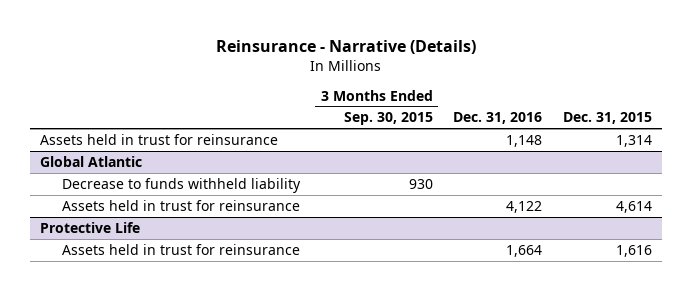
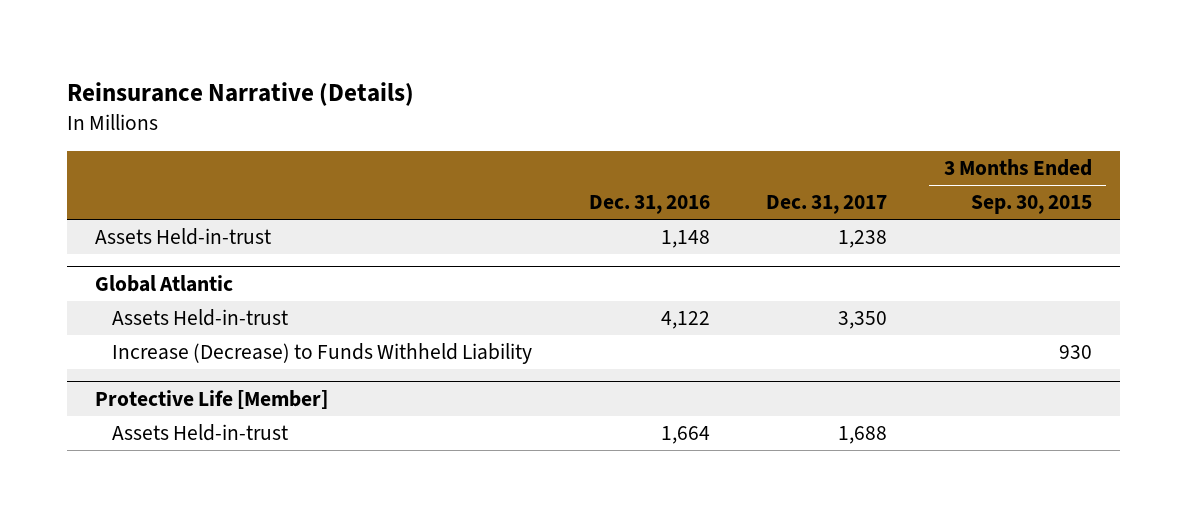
- Reinsurance - Narrative (Details)
+ Reinsurance Narrative (Details)
- | 3 Months Ended Sep. 30, 2015 | Dec. 31, 2016 | Dec. 31, 2015
+ | Dec. 31, 2016 | Dec. 31, 2017 | 3 Months Ended Sep. 30, 2015
- Assets held in trust for reinsurance | | 1,148 | 1,314
+ Assets Held-in-trust | 1,148 | 1,238 |
@ Global Atlantic
- Decrease to funds withheld liability | 930 | |
- Assets held in trust for reinsurance | | 4,122 | 4,614
- Protective Life
- Assets held in trust for reinsurance | | 1,664 | 1,616
@ Global Atlantic
+ Assets Held-in-trust | 4,122 | 3,350 |
+ Increase (Decrease) to Funds Withheld Liability | | | 930
+ Protective Life [Member]
+ Assets Held-in-trust | 1,664 | 1,688 |

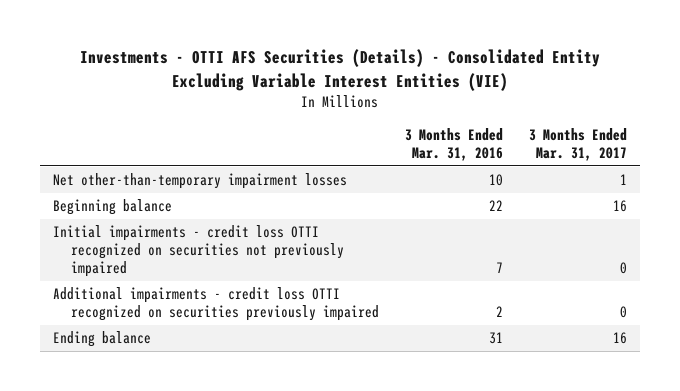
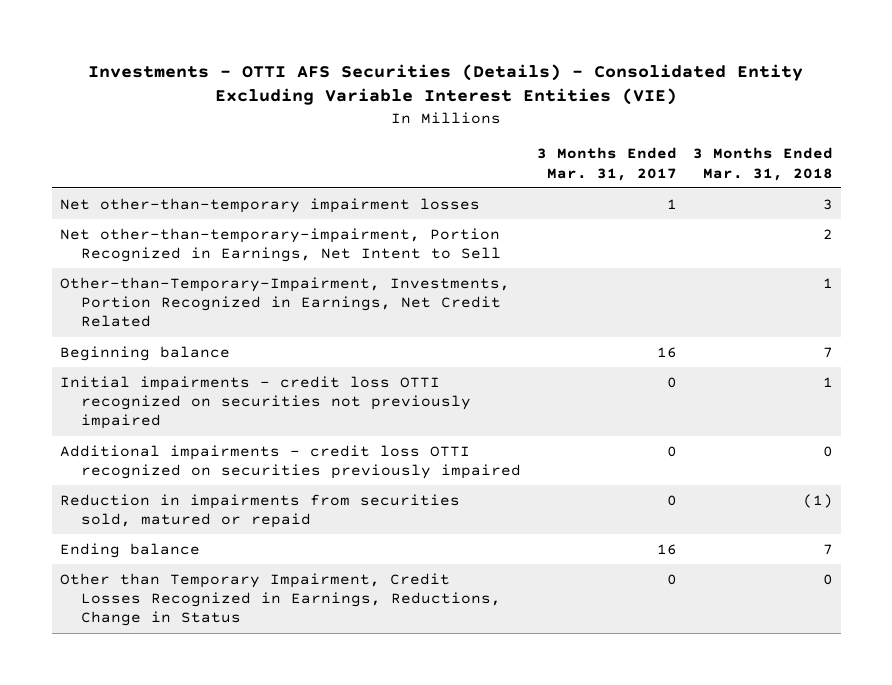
- | 3 Months Ended Mar. 31, 2016 | 3 Months Ended Mar. 31, 2017
+ | 3 Months Ended Mar. 31, 2017 | 3 Months Ended Mar. 31, 2018
+ Net other-than-temporary-impairment, Portion Recognized in Earnings, Net Intent to Sell | | 2
+ Other-than-Temporary-Impairment, Investments, Portion Recognized in Earnings, Net Credit Related | | 1
+ Reduction in impairments from securities sold, matured or repaid | 0 | (1)
+ Other than Temporary Impairment, Credit Losses Recognized in Earnings, Reductions, Change in Status | 0 | 0

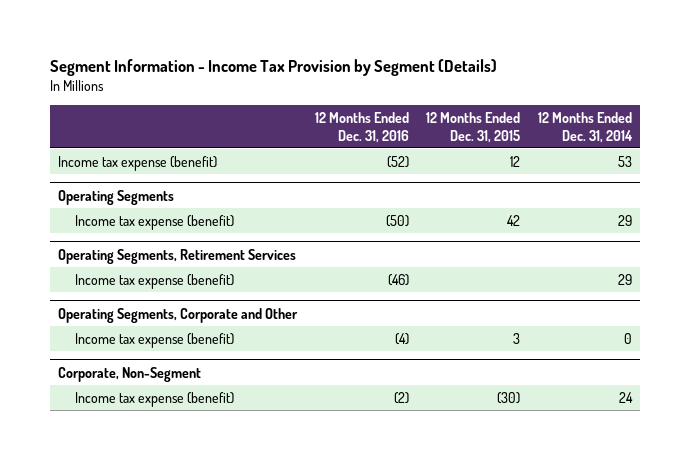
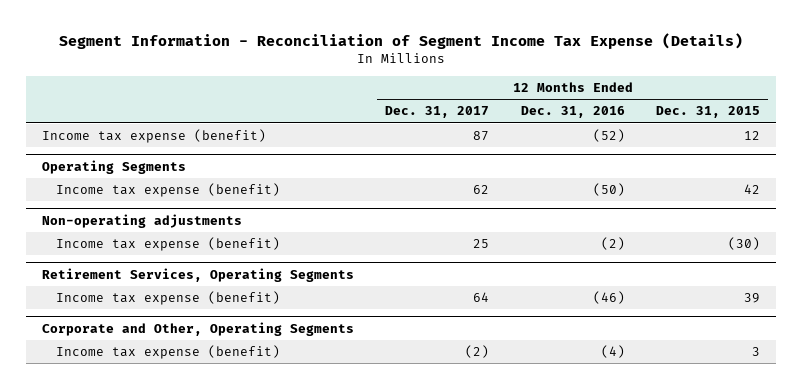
- Segment Information - Income Tax Provision by Segment (Details)
+ Segment Information - Reconciliation of Segment Income Tax Expense (Details)
- | 12 Months Ended Dec. 31, 2016 | 12 Months Ended Dec. 31, 2015 | 12 Months Ended Dec. 31, 2014
+ | 12 Months Ended Dec. 31, 2017 | 12 Months Ended Dec. 31, 2016 | 12 Months Ended Dec. 31, 2015
- Operating Segments, Retirement Services
- Income tax expense (benefit) | (46) | | 29
- Operating Segments, Corporate and Other
- Income tax expense (benefit) | (4) | 3 | 0
- Corporate, Non-Segment
+ Non-operating adjustments
+ Retirement Services, Operating Segments
+ Income tax expense (benefit) | 64 | (46) | 39
+ Corporate and Other, Operating Segments
+ Income tax expense (benefit) | (2) | (4) | 3

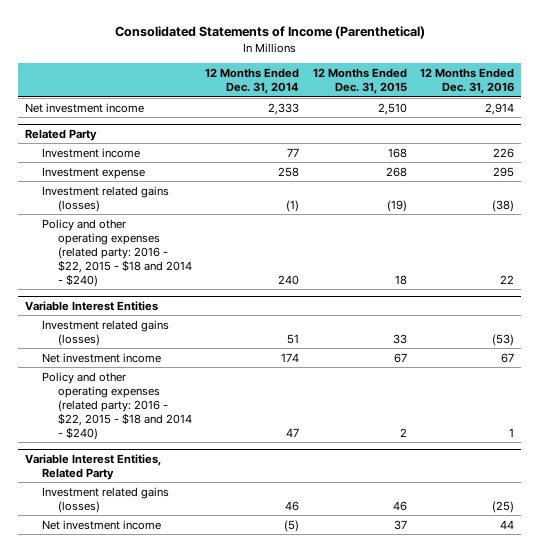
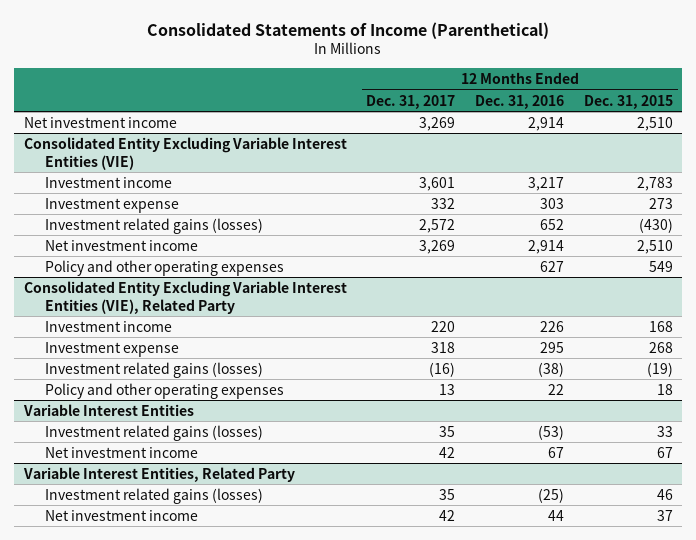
- | 12 Months Ended Dec. 31, 2014 | 12 Months Ended Dec. 31, 2015 | 12 Months Ended Dec. 31, 2016
+ | 12 Months Ended Dec. 31, 2017 | 12 Months Ended Dec. 31, 2016 | 12 Months Ended Dec. 31, 2015
- Related Party
+ Consolidated Entity Excluding Variable Interest Entities (VIE)
+ Investment income | 3,601 | 3,217 | 2,783
+ Investment expense | 332 | 303 | 273
+ Investment related gains (losses) | 2,572 | 652 | (430)
+ Net investment income | 3,269 | 2,914 | 2,510
+ Policy and other operating expenses | | 627 | 549
+ Consolidated Entity Excluding Variable Interest Entities (VIE), Related Party
- Policy and other operating expenses (related party: 2016 - $22, 2015 - $18 and 2014 - $240) | 240 | 18 | 22
+ Policy and other operating expenses | 13 | 22 | 18
@ Variable Interest Entities
- Policy and other operating expenses (related party: 2016 - $22, 2015 - $18 and 2014 - $240) | 47 | 2 | 1

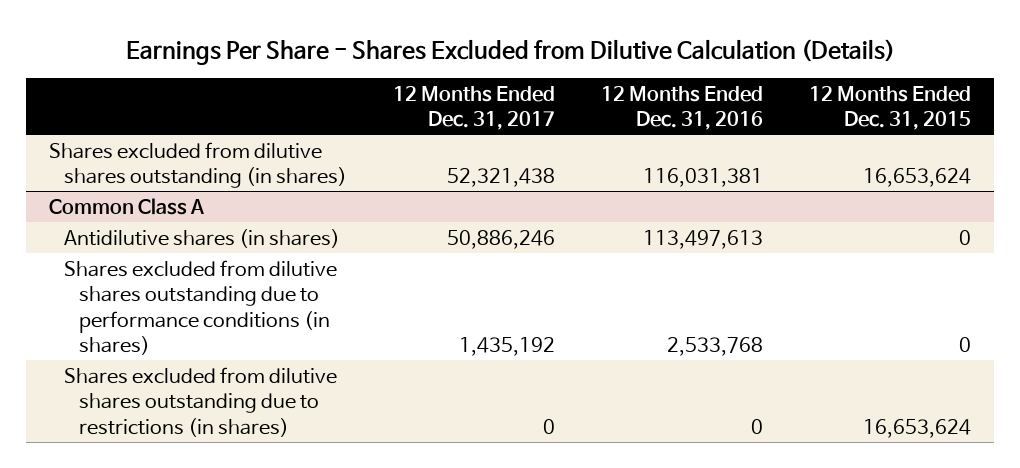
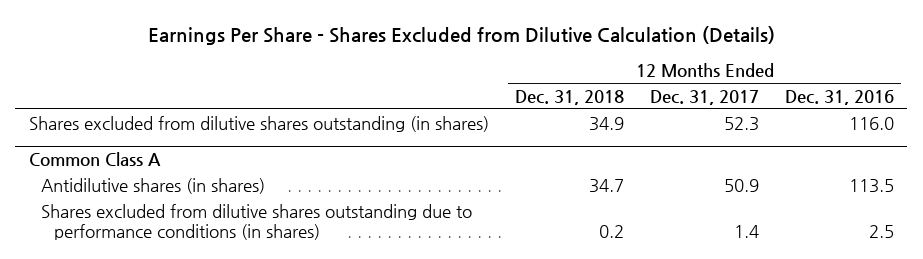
- | 12 Months Ended Dec. 31, 2017 | 12 Months Ended Dec. 31, 2016 | 12 Months Ended Dec. 31, 2015
+ | 12 Months Ended Dec. 31, 2018 | 12 Months Ended Dec. 31, 2017 | 12 Months Ended Dec. 31, 2016
- Shares excluded from dilutive shares outstanding (in shares) | 52,321,438 | 116,031,381 | 16,653,624
+ Shares excluded from dilutive shares outstanding (in shares) | 34.9 | 52.3 | 116.0
@ Common Class A
- Antidilutive shares (in shares) | 50,886,246 | 113,497,613 | 0
- Shares excluded from dilutive shares outstanding due to performance conditions (in shares) | 1,435,192 | 2,533,768 | 0
- Shares excluded from dilutive shares outstanding due to restrictions (in shares) | 0 | 0 | 16,653,624
+ Antidilutive shares (in shares) | 34.7 | 50.9 | 113.5
+ Shares excluded from dilutive shares outstanding due to performance conditions (in shares) | 0.2 | 1.4 | 2.5

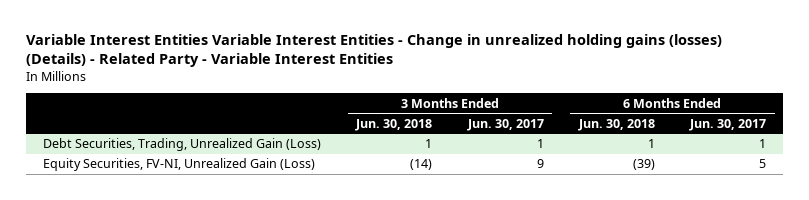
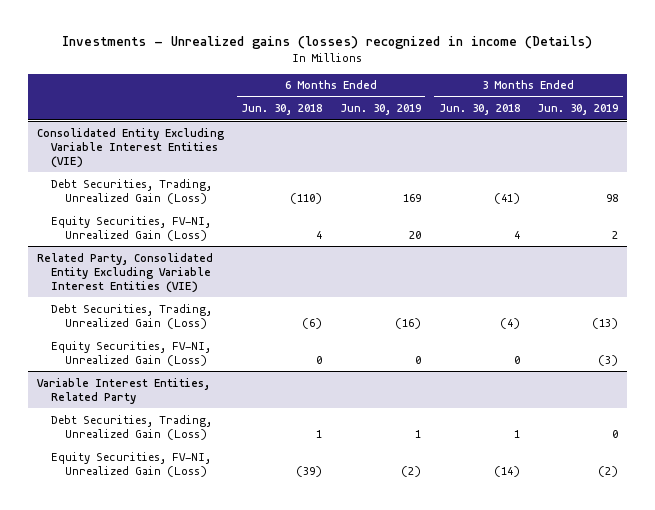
- Variable Interest Entities Variable Interest Entities - Change in unrealized holding gains (losses) (Details) - Related Party - Variable Interest Entities
+ Investments - Unrealized gains (losses) recognized in income (Details)
- | 3 Months Ended Jun. 30, 2018 | 3 Months Ended Jun. 30, 2017 | 6 Months Ended Jun. 30, 2018 | 6 Months Ended Jun. 30, 2017
+ | 6 Months Ended Jun. 30, 2018 | 6 Months Ended Jun. 30, 2019 | 3 Months Ended Jun. 30, 2018 | 3 Months Ended Jun. 30, 2019
+ Consolidated Entity Excluding Variable Interest Entities (VIE)
+ Debt Securities, Trading, Unrealized Gain (Loss) | (110) | 169 | (41) | 98
+ Equity Securities, FV-NI, Unrealized Gain (Loss) | 4 | 20 | 4 | 2
+ Related Party, Consolidated Entity Excluding Variable Interest Entities (VIE)
+ Debt Securities, Trading, Unrealized Gain (Loss) | (6) | (16) | (4) | (13)
+ Equity Securities, FV-NI, Unrealized Gain (Loss) | 0 | 0 | 0 | (3)
+ Variable Interest Entities, Related Party

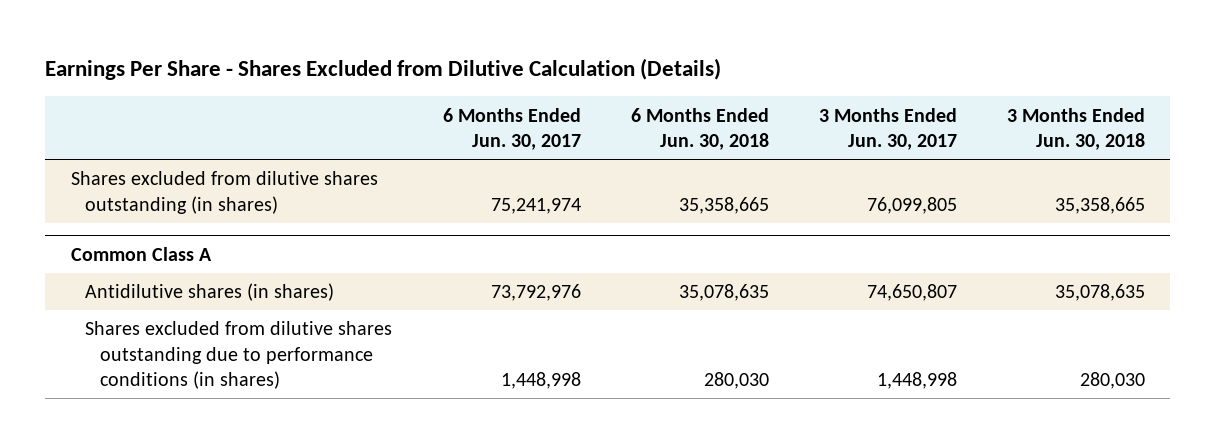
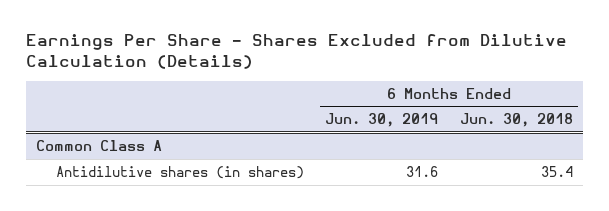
- | 6 Months Ended Jun. 30, 2017 | 6 Months Ended Jun. 30, 2018 | 3 Months Ended Jun. 30, 2017 | 3 Months Ended Jun. 30, 2018
+ | 6 Months Ended Jun. 30, 2019 | 6 Months Ended Jun. 30, 2018
- Shares excluded from dilutive shares outstanding (in shares) | 75,241,974 | 35,358,665 | 76,099,805 | 35,358,665
@ Common Class A
- Antidilutive shares (in shares) | 73,792,976 | 35,078,635 | 74,650,807 | 35,078,635
- Shares excluded from dilutive shares outstanding due to performance conditions (in shares) | 1,448,998 | 280,030 | 1,448,998 | 280,030
+ Antidilutive shares (in shares) | 31.6 | 35.4

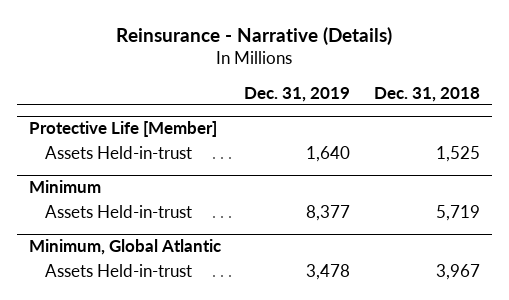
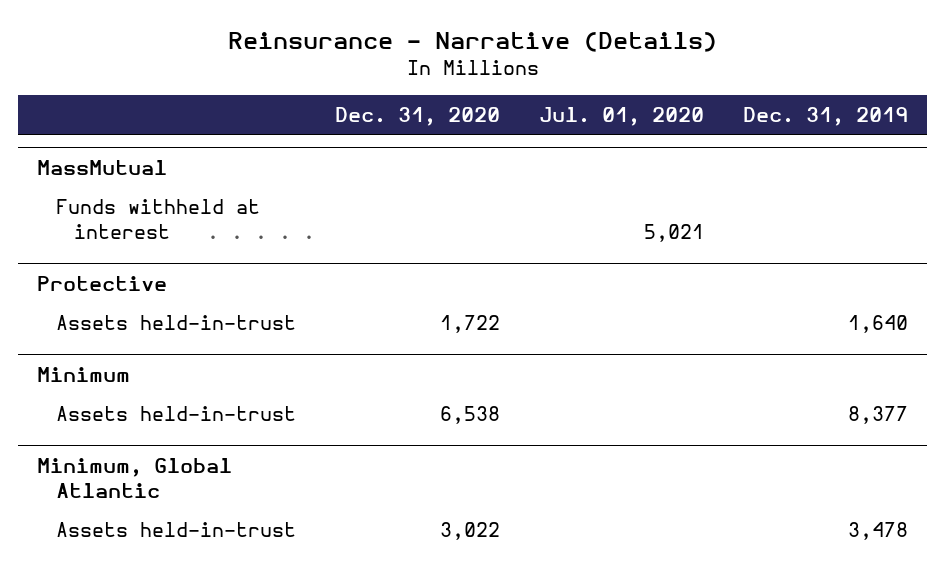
- | Dec. 31, 2019 | Dec. 31, 2018
+ | Dec. 31, 2020 | Jul. 01, 2020 | Dec. 31, 2019
- Protective Life [Member]
- Assets Held-in-trust | 1,640 | 1,525
+ MassMutual
+ Funds withheld at interest | | 5,021 |
+ Protective
+ Assets held-in-trust | 1,722 | | 1,640
@ Minimum
- Assets Held-in-trust | 8,377 | 5,719
+ Assets held-in-trust | 6,538 | | 8,377
@ Minimum, Global Atlantic
- Assets Held-in-trust | 3,478 | 3,967
+ Assets held-in-trust | 3,022 | | 3,478

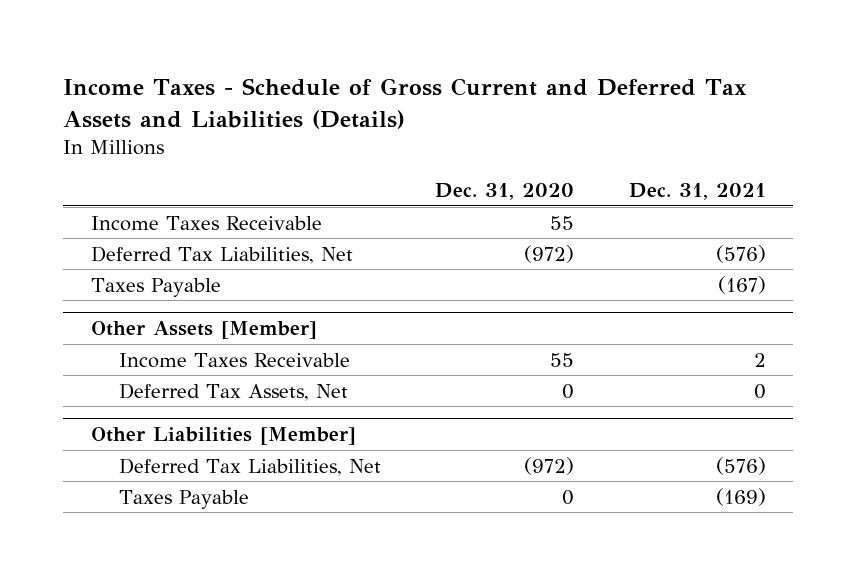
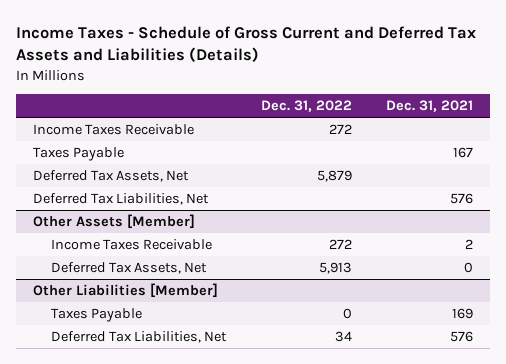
- | Dec. 31, 2020 | Dec. 31, 2021
+ | Dec. 31, 2022 | Dec. 31, 2021
- Deferred Tax Liabilities, Net | (972) | (576)
- Taxes Payable | | (167)
+ Taxes Payable | | 167
+ Deferred Tax Assets, Net | 5,879 |
+ Deferred Tax Liabilities, Net | | 576
@ Other Liabilities [Member]
- Deferred Tax Liabilities, Net | (972) | (576)
- Taxes Payable | 0 | (169)
+ Taxes Payable | 0 | 169
+ Deferred Tax Liabilities, Net | 34 | 576

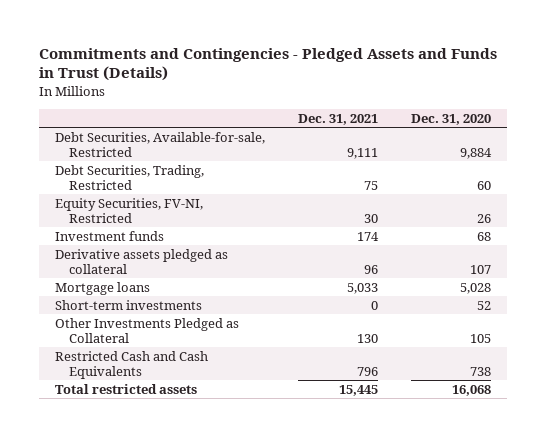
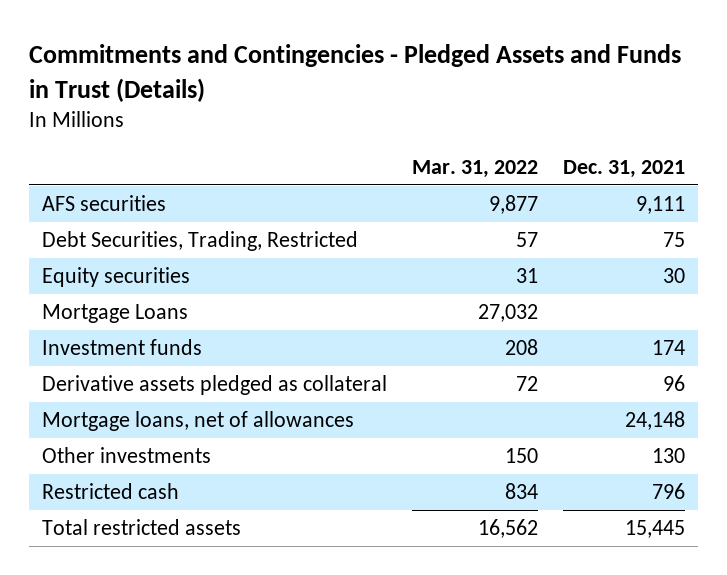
- | Dec. 31, 2021 | Dec. 31, 2020
+ | Mar. 31, 2022 | Dec. 31, 2021
- Debt Securities, Available-for-sale, Restricted | 9,111 | 9,884
+ AFS securities | 9,877 | 9,111
- Equity Securities, FV-NI, Restricted | 30 | 26
+ Equity securities | 31 | 30
+ Mortgage Loans | 27,032 |
- Mortgage loans | 5,033 | 5,028
- Short-term investments | 0 | 52
- Other Investments Pledged as Collateral | 130 | 105
- Restricted Cash and Cash Equivalents | 796 | 738
+ Mortgage loans, net of allowances | | 24,148
+ Other investments | 150 | 130
+ Restricted cash | 834 | 796

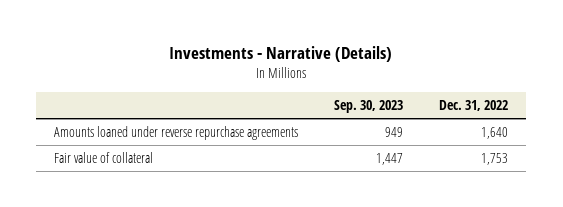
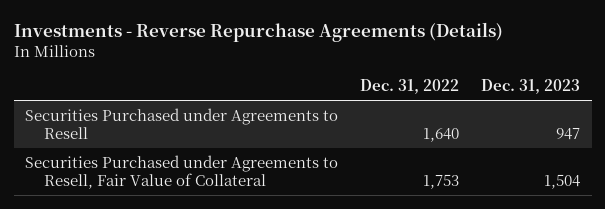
- Investments - Narrative (Details)
+ Investments - Reverse Repurchase Agreements (Details)
- | Sep. 30, 2023 | Dec. 31, 2022
+ | Dec. 31, 2022 | Dec. 31, 2023
- Amounts loaned under reverse repurchase agreements | 949 | 1,640
- Fair value of collateral | 1,447 | 1,753
+ Securities Purchased under Agreements to Resell | 1,640 | 947
+ Securities Purchased under Agreements to Resell, Fair Value of Collateral | 1,753 | 1,504

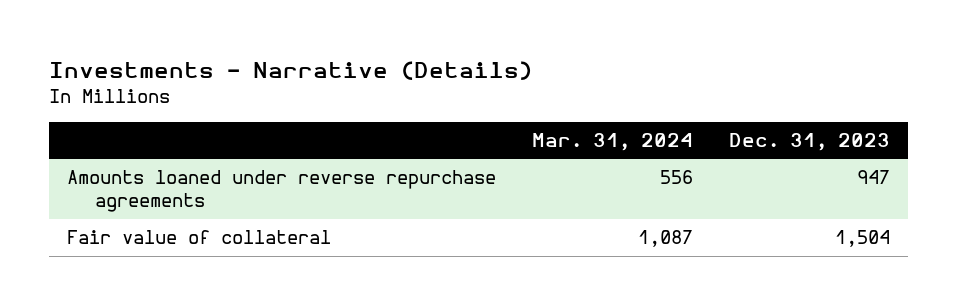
- Investments - Reverse Repurchase Agreements (Details)
+ Investments - Narrative (Details)
- | Dec. 31, 2022 | Dec. 31, 2023
+ | Mar. 31, 2024 | Dec. 31, 2023
- Securities Purchased under Agreements to Resell | 1,640 | 947
- Securities Purchased under Agreements to Resell, Fair Value of Collateral | 1,753 | 1,504
+ Amounts loaned under reverse repurchase agreements | 556 | 947
+ Fair value of collateral | 1,087 | 1,504

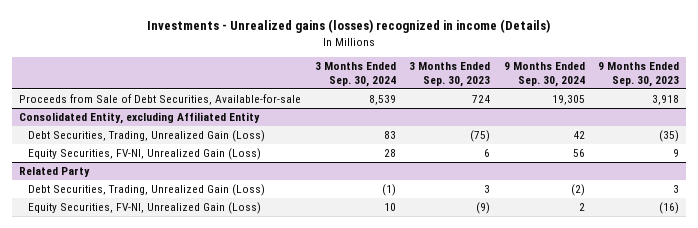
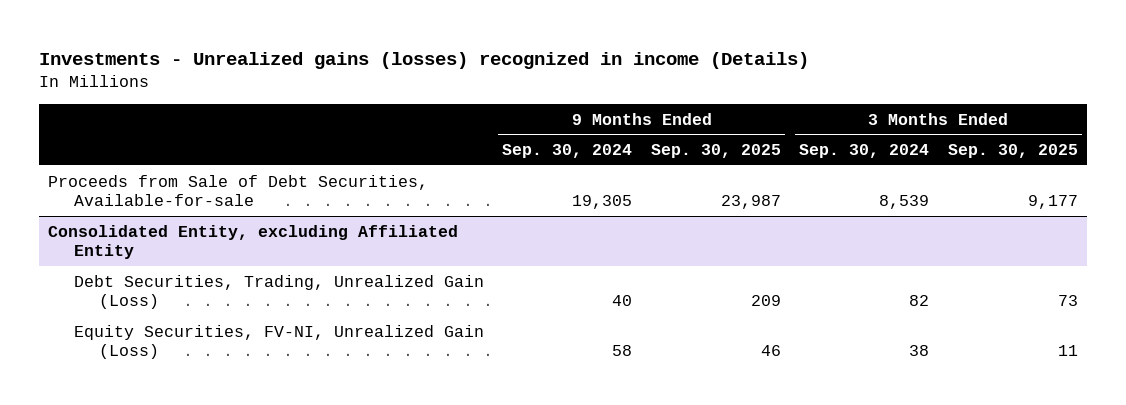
- | 3 Months Ended Sep. 30, 2024 | 3 Months Ended Sep. 30, 2023 | 9 Months Ended Sep. 30, 2024 | 9 Months Ended Sep. 30, 2023
+ | 9 Months Ended Sep. 30, 2024 | 9 Months Ended Sep. 30, 2025 | 3 Months Ended Sep. 30, 2024 | 3 Months Ended Sep. 30, 2025
@ Consolidated Entity, excluding Affiliated Entity
- Debt Securities, Trading, Unrealized Gain (Loss) | 83 | (75) | 42 | (35)
- Equity Securities, FV-NI, Unrealized Gain (Loss) | 28 | 6 | 56 | 9
- Related Party
- Debt Securities, Trading, Unrealized Gain (Loss) | (1) | 3 | (2) | 3
- Equity Securities, FV-NI, Unrealized Gain (Loss) | 10 | (9) | 2 | (16)
@ Consolidated Entity, excluding Affiliated Entity
+ Debt Securities, Trading, Unrealized Gain (Loss) | 40 | 209 | 82 | 73
+ Equity Securities, FV-NI, Unrealized Gain (Loss) | 58 | 46 | 38 | 11

